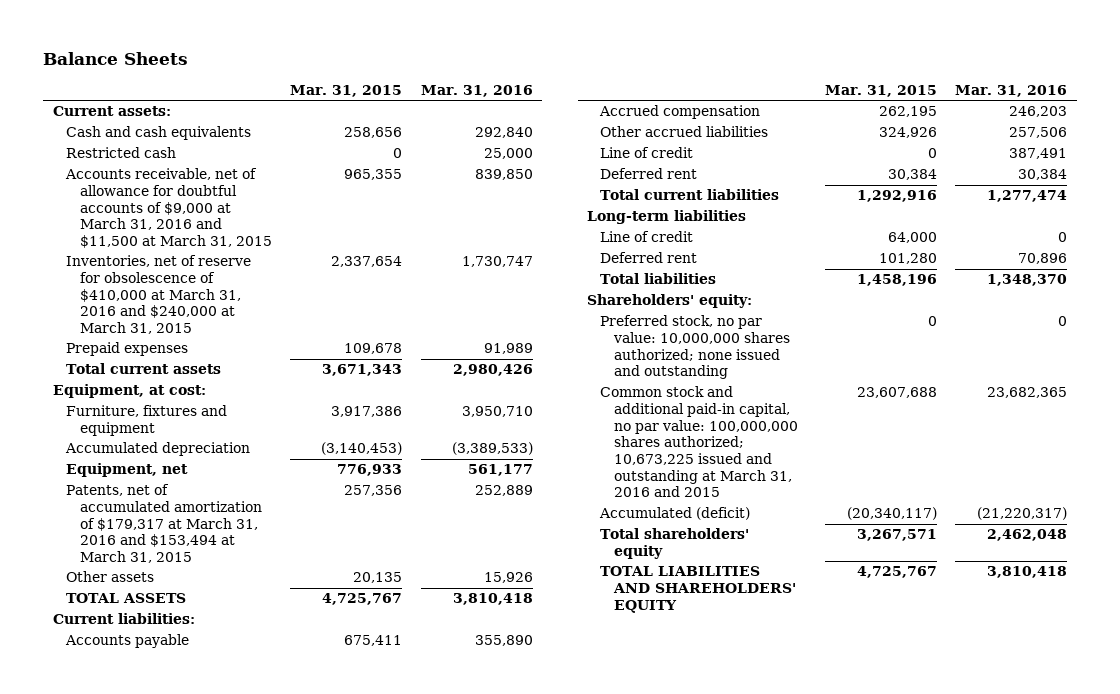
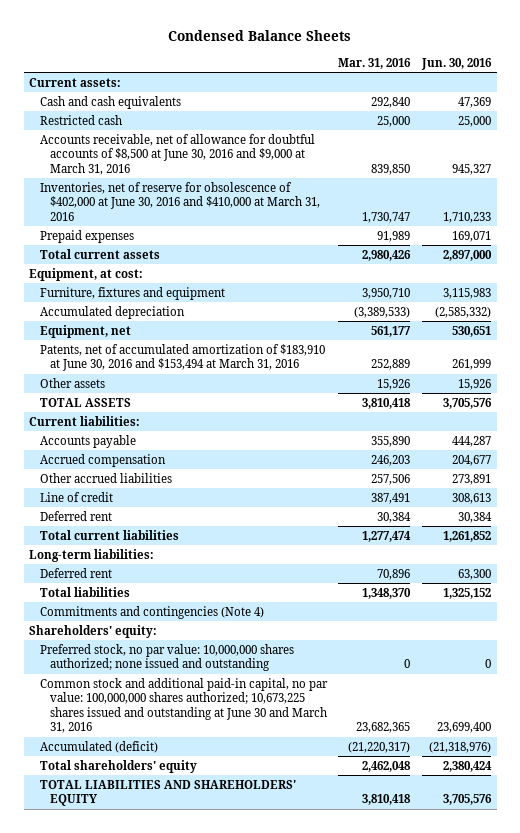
- Balance Sheets
+ Condensed Balance Sheets
- | Mar. 31, 2015 | Mar. 31, 2016
+ | Mar. 31, 2016 | Jun. 30, 2016
- Accounts receivable, net of allowance for doubtful accounts of $9,000 at March 31, 2016 and $11,500 at March 31, 2015 | 965,355 | 839,850
- Inventories, net of reserve for obsolescence of $410,000 at March 31, 2016 and $240,000 at March 31, 2015 | 2,337,654 | 1,730,747
+ Accounts receivable, net of allowance for doubtful accounts of $8,500 at June 30, 2016 and $9,000 at March 31, 2016 | 839,850 | 945,327
+ Inventories, net of reserve for obsolescence of $402,000 at June 30, 2016 and $410,000 at March 31, 2016 | 1,730,747 | 1,710,233
- Patents, net of accumulated amortization of $179,317 at March 31, 2016 and $153,494 at March 31, 2015 | 257,356 | 252,889
+ Patents, net of accumulated amortization of $183,910 at June 30, 2016 and $153,494 at March 31, 2016 | 252,889 | 261,999
- Long-term liabilities
- Line of credit | 64,000 | 0
+ Long-term liabilities:
+ Commitments and contingencies (Note 4)
- Common stock and additional paid-in capital, no par value: 100,000,000 shares authorized; 10,673,225 issued and outstanding at March 31, 2016 and 2015 | 23,607,688 | 23,682,365
+ Common stock and additional paid-in capital, no par value: 100,000,000 shares authorized; 10,673,225 shares issued and outstanding at June 30 and March 31, 2016 | 23,682,365 | 23,699,400

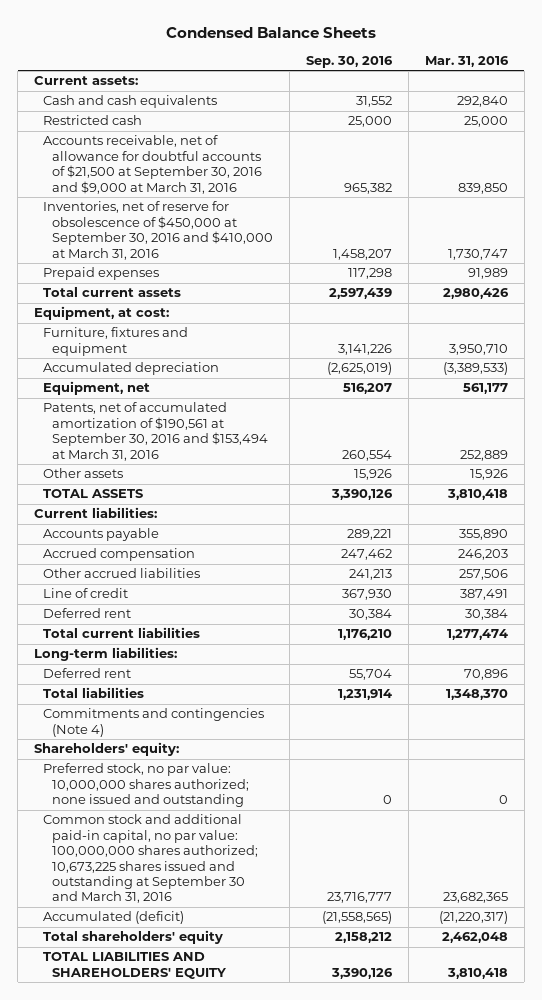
- | Mar. 31, 2016 | Jun. 30, 2016
+ | Sep. 30, 2016 | Mar. 31, 2016
- Accounts receivable, net of allowance for doubtful accounts of $8,500 at June 30, 2016 and $9,000 at March 31, 2016 | 839,850 | 945,327
- Inventories, net of reserve for obsolescence of $402,000 at June 30, 2016 and $410,000 at March 31, 2016 | 1,730,747 | 1,710,233
+ Accounts receivable, net of allowance for doubtful accounts of $21,500 at September 30, 2016 and $9,000 at March 31, 2016 | 965,382 | 839,850
+ Inventories, net of reserve for obsolescence of $450,000 at September 30, 2016 and $410,000 at March 31, 2016 | 1,458,207 | 1,730,747
- Patents, net of accumulated amortization of $183,910 at June 30, 2016 and $153,494 at March 31, 2016 | 252,889 | 261,999
+ Patents, net of accumulated amortization of $190,561 at September 30, 2016 and $153,494 at March 31, 2016 | 260,554 | 252,889
- Common stock and additional paid-in capital, no par value: 100,000,000 shares authorized; 10,673,225 shares issued and outstanding at June 30 and March 31, 2016 | 23,682,365 | 23,699,400
+ Common stock and additional paid-in capital, no par value: 100,000,000 shares authorized; 10,673,225 shares issued and outstanding at September 30 and March 31, 2016 | 23,716,777 | 23,682,365

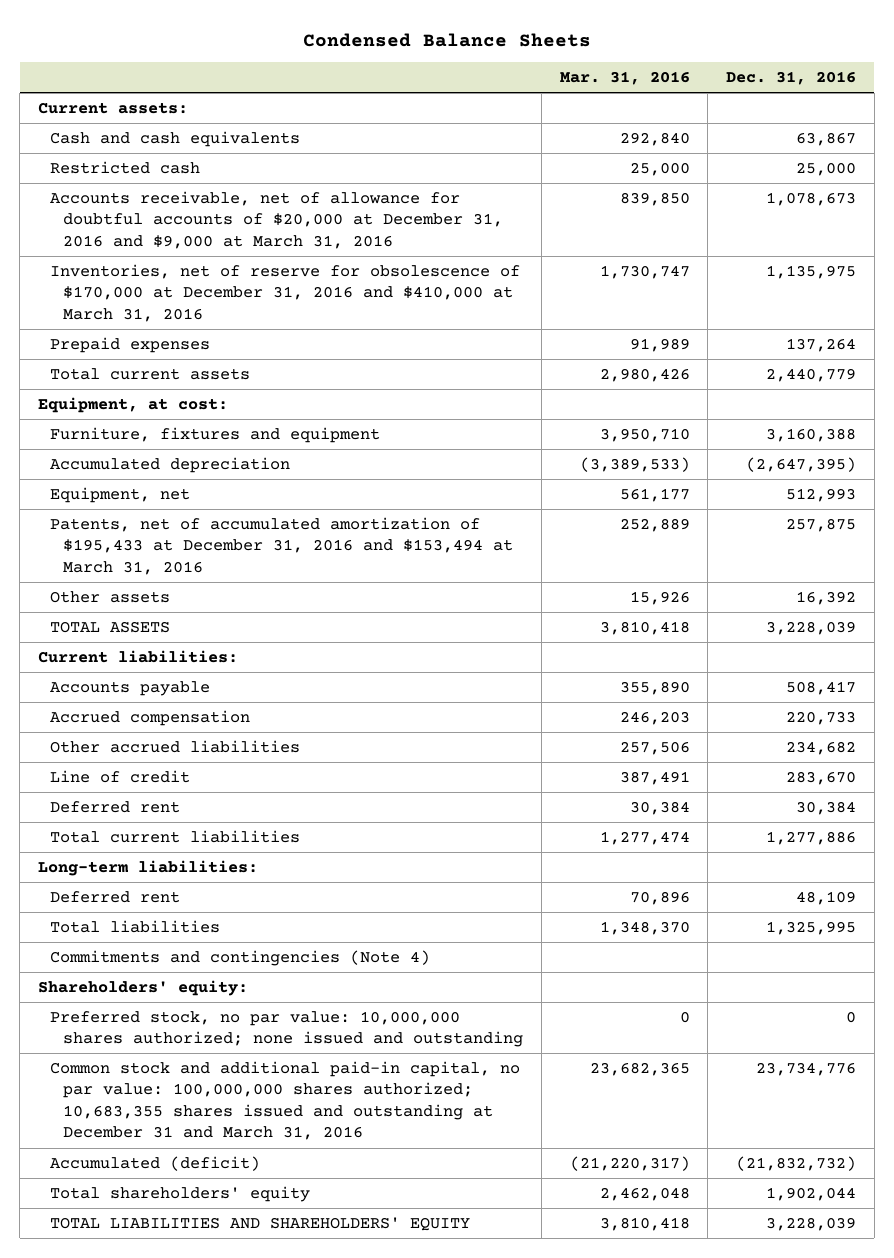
- | Sep. 30, 2016 | Mar. 31, 2016
+ | Mar. 31, 2016 | Dec. 31, 2016
- Accounts receivable, net of allowance for doubtful accounts of $21,500 at September 30, 2016 and $9,000 at March 31, 2016 | 965,382 | 839,850
- Inventories, net of reserve for obsolescence of $450,000 at September 30, 2016 and $410,000 at March 31, 2016 | 1,458,207 | 1,730,747
+ Accounts receivable, net of allowance for doubtful accounts of $20,000 at December 31, 2016 and $9,000 at March 31, 2016 | 839,850 | 1,078,673
+ Inventories, net of reserve for obsolescence of $170,000 at December 31, 2016 and $410,000 at March 31, 2016 | 1,730,747 | 1,135,975
- Patents, net of accumulated amortization of $190,561 at September 30, 2016 and $153,494 at March 31, 2016 | 260,554 | 252,889
+ Patents, net of accumulated amortization of $195,433 at December 31, 2016 and $153,494 at March 31, 2016 | 252,889 | 257,875
- Common stock and additional paid-in capital, no par value: 100,000,000 shares authorized; 10,673,225 shares issued and outstanding at September 30 and March 31, 2016 | 23,716,777 | 23,682,365
+ Common stock and additional paid-in capital, no par value: 100,000,000 shares authorized; 10,683,355 shares issued and outstanding at December 31 and March 31, 2016 | 23,682,365 | 23,734,776

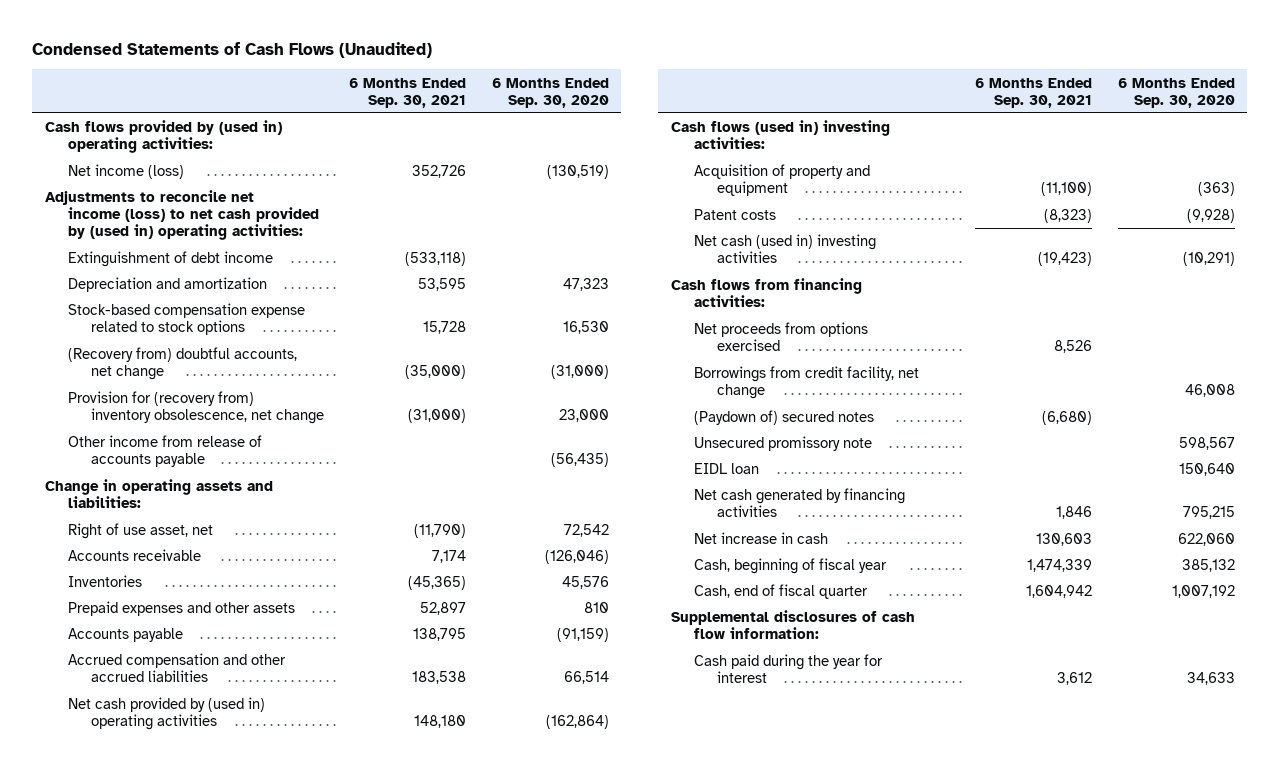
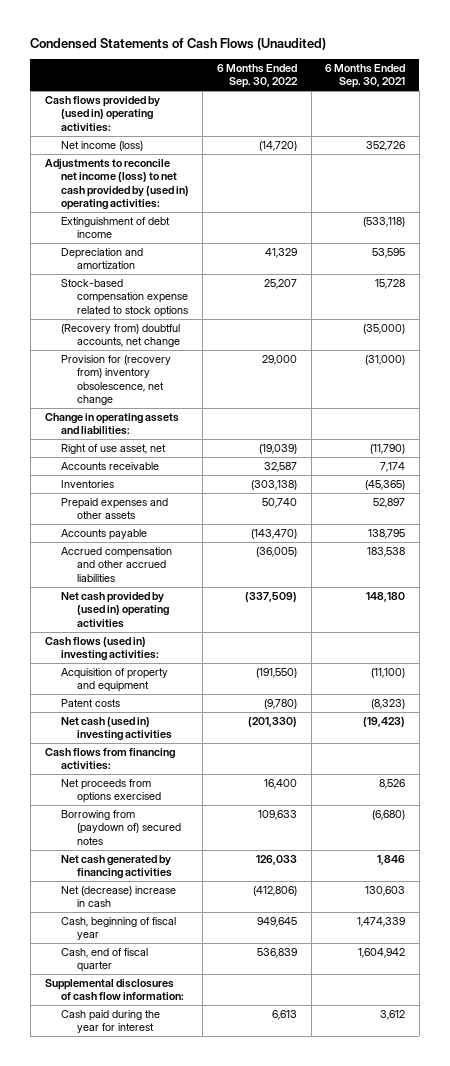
- | 6 Months Ended Sep. 30, 2021 | 6 Months Ended Sep. 30, 2020
+ | 6 Months Ended Sep. 30, 2022 | 6 Months Ended Sep. 30, 2021
- Other income from release of accounts payable | | (56,435)
- Borrowings from credit facility, net change | | 46,008
- (Paydown of) secured notes | (6,680) |
- Unsecured promissory note | | 598,567
- EIDL loan | | 150,640
+ Borrowing from (paydown of) secured notes | 109,633 | (6,680)
- Net increase in cash | 130,603 | 622,060
+ Net (decrease) increase in cash | (412,806) | 130,603

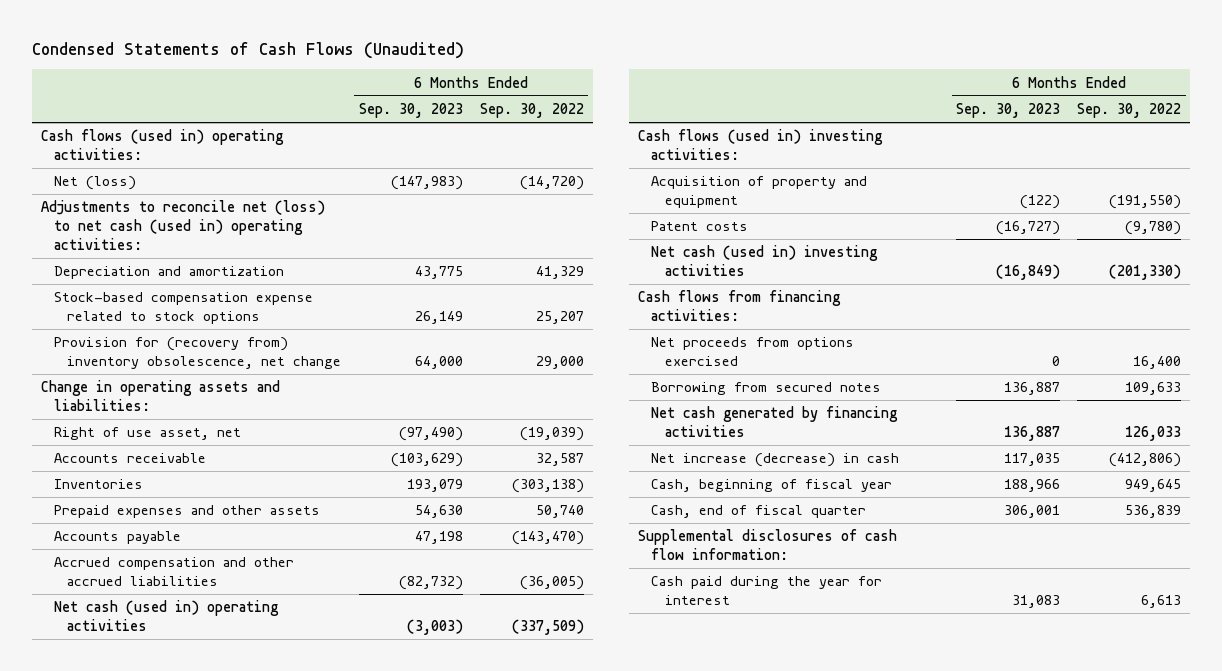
- | 6 Months Ended Sep. 30, 2022 | 6 Months Ended Sep. 30, 2021
+ | 6 Months Ended Sep. 30, 2023 | 6 Months Ended Sep. 30, 2022
- Cash flows provided by (used in) operating activities:
- Net income (loss) | (14,720) | 352,726
- Adjustments to reconcile net income (loss) to net cash provided by (used in) operating activities:
- Extinguishment of debt income | | (533,118)
+ Cash flows (used in) operating activities:
+ Net (loss) | (147,983) | (14,720)
+ Adjustments to reconcile net (loss) to net cash (used in) operating activities:
- (Recovery from) doubtful accounts, net change | | (35,000)
- Net cash provided by (used in) operating activities | (337,509) | 148,180
+ Net cash (used in) operating activities | (3,003) | (337,509)
- Borrowing from (paydown of) secured notes | 109,633 | (6,680)
+ Borrowing from secured notes | 136,887 | 109,633
- Net (decrease) increase in cash | (412,806) | 130,603
+ Net increase (decrease) in cash | 117,035 | (412,806)

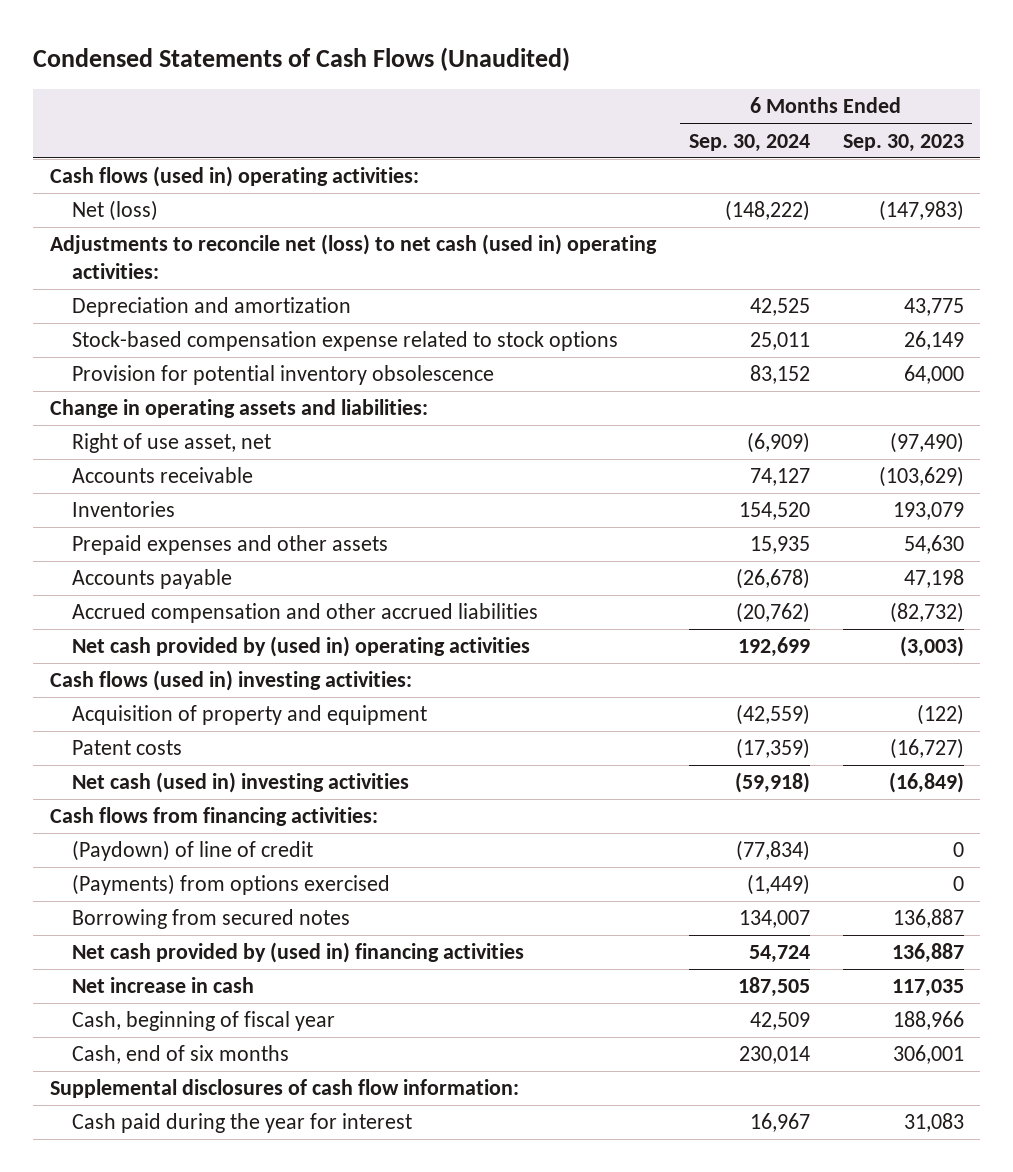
- | 6 Months Ended Sep. 30, 2023 | 6 Months Ended Sep. 30, 2022
+ | 6 Months Ended Sep. 30, 2024 | 6 Months Ended Sep. 30, 2023
- Provision for (recovery from) inventory obsolescence, net change | 64,000 | 29,000
+ Provision for potential inventory obsolescence | 83,152 | 64,000
- Net cash (used in) operating activities | (3,003) | (337,509)
+ Net cash provided by (used in) operating activities | 192,699 | (3,003)
- Net proceeds from options exercised | 0 | 16,400
+ (Paydown) of line of credit | (77,834) | 0
+ (Payments) from options exercised | (1,449) | 0
- Net cash generated by financing activities | 136,887 | 126,033
- Net increase (decrease) in cash | 117,035 | (412,806)
+ Net cash provided by (used in) financing activities | 54,724 | 136,887
+ Net increase in cash | 187,505 | 117,035
- Cash, end of fiscal quarter | 306,001 | 536,839
+ Cash, end of six months | 230,014 | 306,001

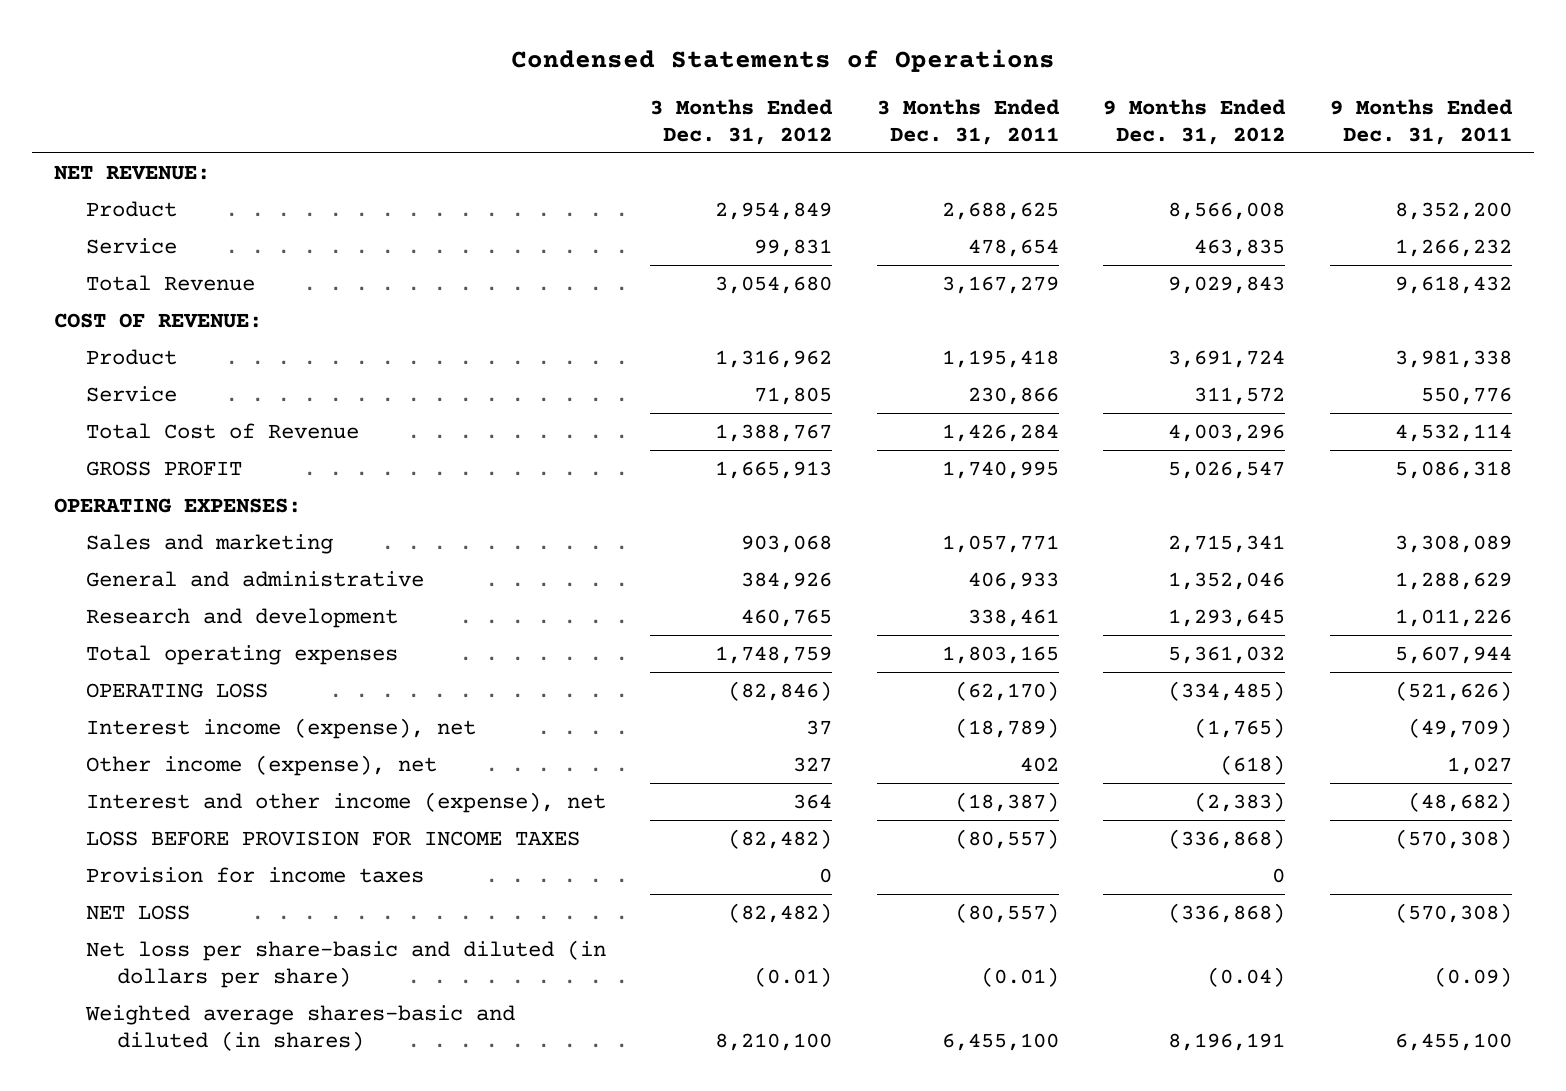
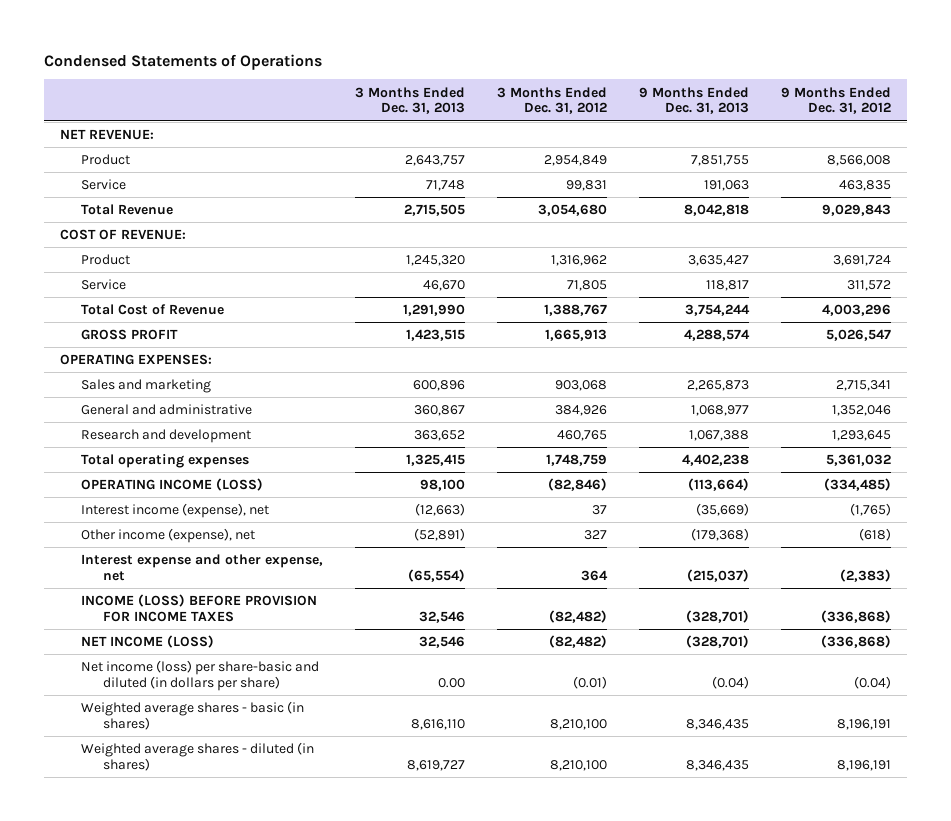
- | 3 Months Ended Dec. 31, 2012 | 3 Months Ended Dec. 31, 2011 | 9 Months Ended Dec. 31, 2012 | 9 Months Ended Dec. 31, 2011
+ | 3 Months Ended Dec. 31, 2013 | 3 Months Ended Dec. 31, 2012 | 9 Months Ended Dec. 31, 2013 | 9 Months Ended Dec. 31, 2012
- OPERATING LOSS | (82,846) | (62,170) | (334,485) | (521,626)
+ OPERATING INCOME (LOSS) | 98,100 | (82,846) | (113,664) | (334,485)
- Interest and other income (expense), net | 364 | (18,387) | (2,383) | (48,682)
- LOSS BEFORE PROVISION FOR INCOME TAXES | (82,482) | (80,557) | (336,868) | (570,308)
- Provision for income taxes | 0 | | 0 |
- NET LOSS | (82,482) | (80,557) | (336,868) | (570,308)
- Net loss per share-basic and diluted (in dollars per share) | (0.01) | (0.01) | (0.04) | (0.09)
- Weighted average shares-basic and diluted (in shares) | 8,210,100 | 6,455,100 | 8,196,191 | 6,455,100
+ Interest expense and other expense, net | (65,554) | 364 | (215,037) | (2,383)
+ INCOME (LOSS) BEFORE PROVISION FOR INCOME TAXES | 32,546 | (82,482) | (328,701) | (336,868)
+ NET INCOME (LOSS) | 32,546 | (82,482) | (328,701) | (336,868)
+ Net income (loss) per share-basic and diluted (in dollars per share) | 0.00 | (0.01) | (0.04) | (0.04)
+ Weighted average shares - basic (in shares) | 8,616,110 | 8,210,100 | 8,346,435 | 8,196,191
+ Weighted average shares - diluted (in shares) | 8,619,727 | 8,210,100 | 8,346,435 | 8,196,191

